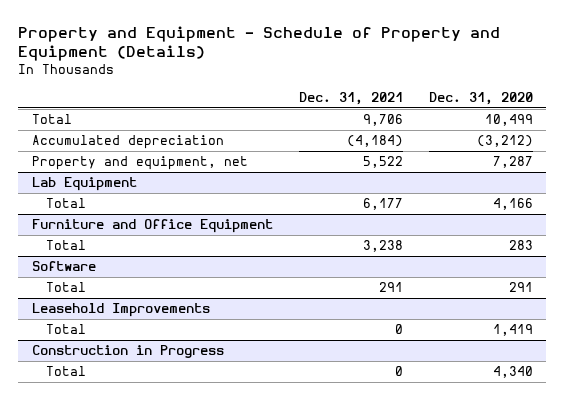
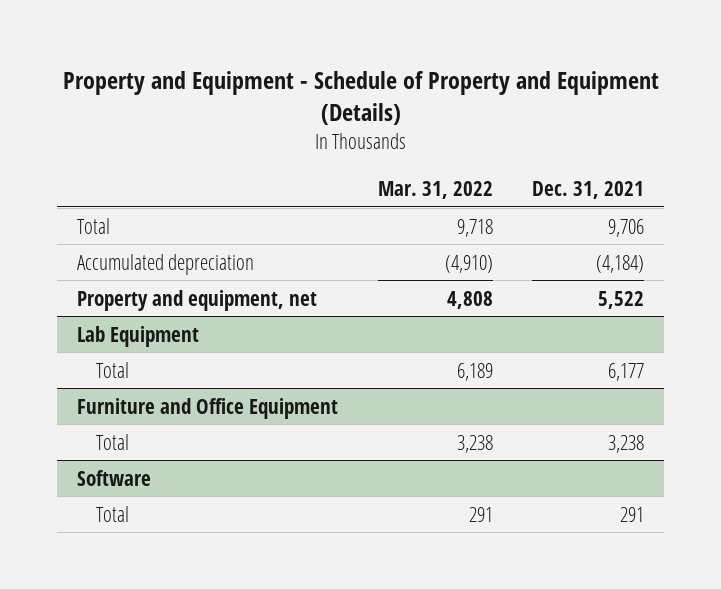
- | Dec. 31, 2021 | Dec. 31, 2020
+ | Mar. 31, 2022 | Dec. 31, 2021
- Leasehold Improvements
- Total | 0 | 1,419
- Construction in Progress
- Total | 0 | 4,340

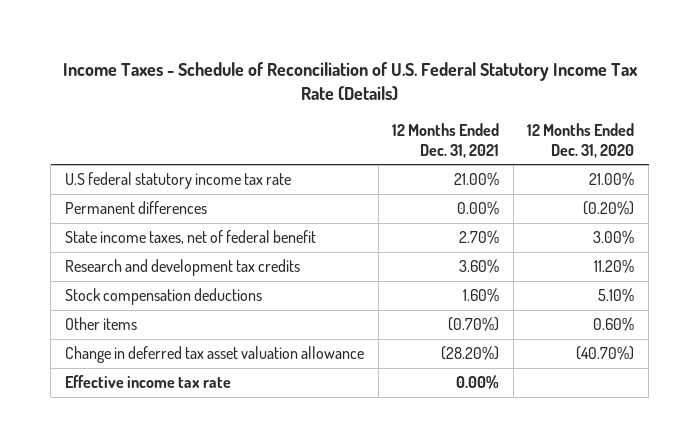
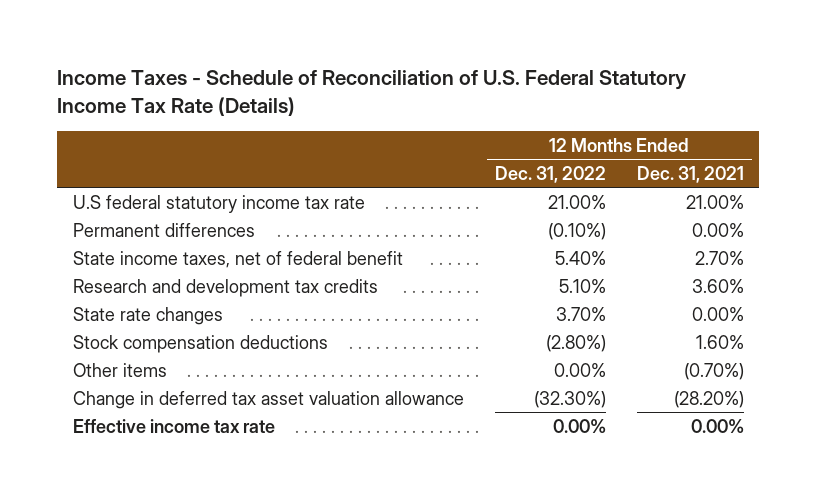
- | 12 Months Ended Dec. 31, 2021 | 12 Months Ended Dec. 31, 2020
+ | 12 Months Ended Dec. 31, 2022 | 12 Months Ended Dec. 31, 2021
+ State rate changes | 3.70% | 0.00%

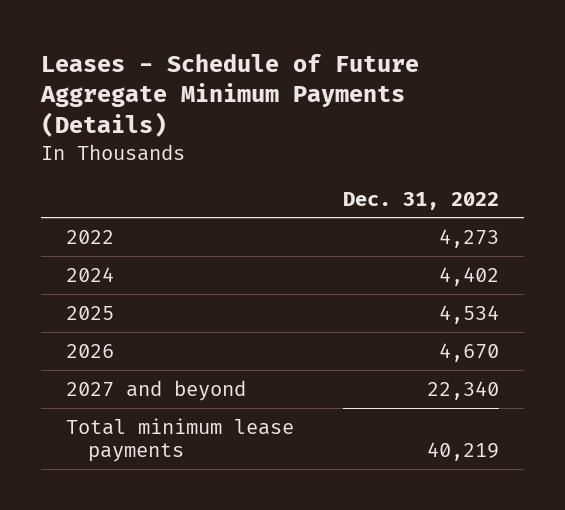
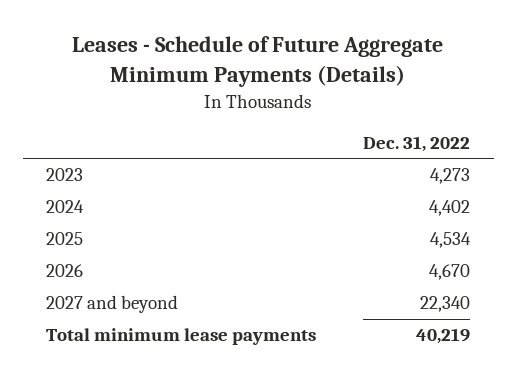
- 2022 | 4,273
+ 2023 | 4,273

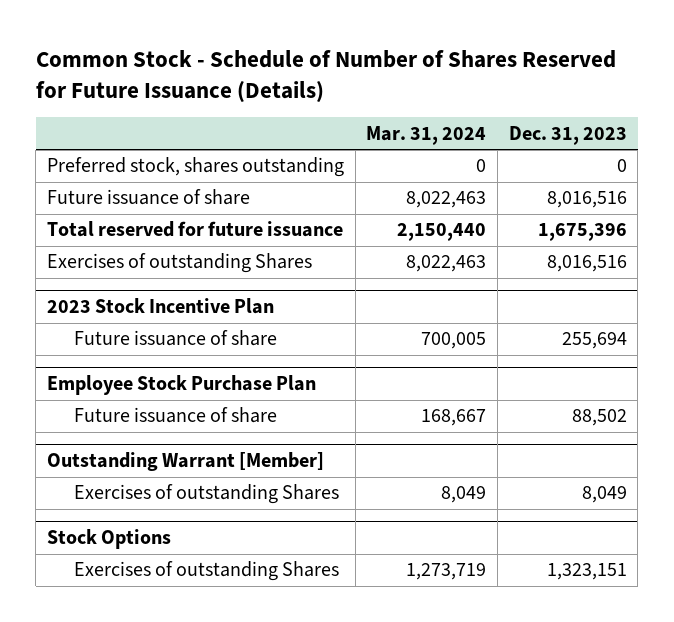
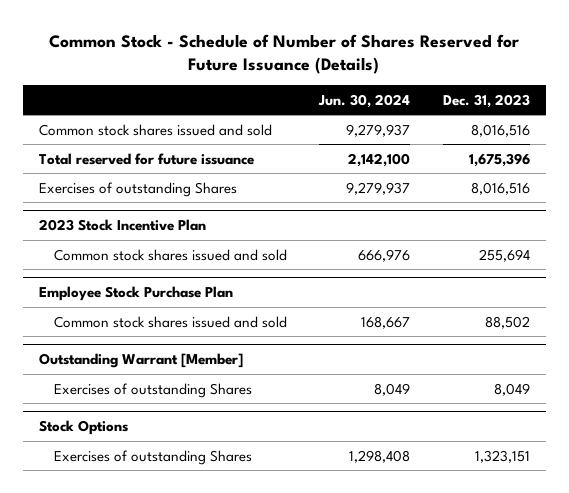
- | Mar. 31, 2024 | Dec. 31, 2023
+ | Jun. 30, 2024 | Dec. 31, 2023
- Preferred stock, shares outstanding | 0 | 0
- Future issuance of share | 8,022,463 | 8,016,516
+ Common stock shares issued and sold | 9,279,937 | 8,016,516
@ 2023 Stock Incentive Plan
- Future issuance of share | 700,005 | 255,694
+ Common stock shares issued and sold | 666,976 | 255,694
@ Employee Stock Purchase Plan
- Future issuance of share | 168,667 | 88,502
+ Common stock shares issued and sold | 168,667 | 88,502

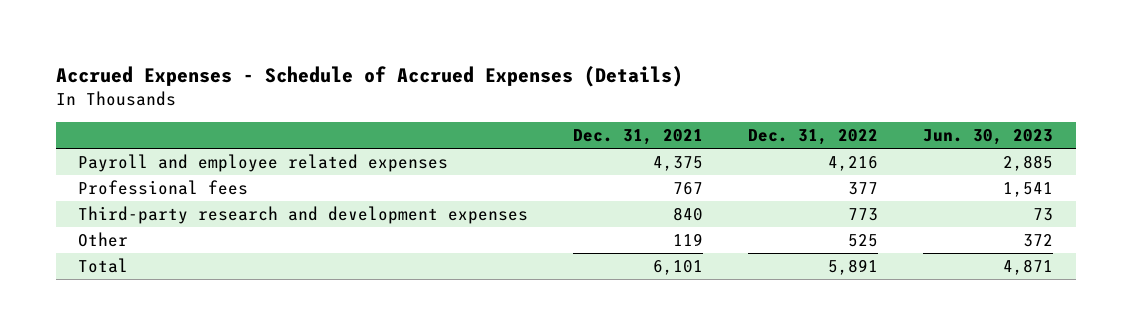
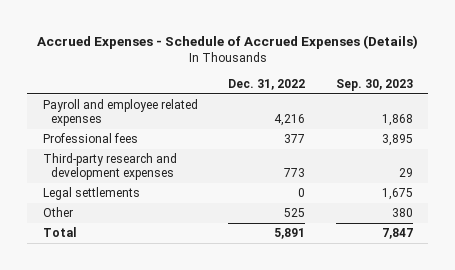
- | Dec. 31, 2021 | Dec. 31, 2022 | Jun. 30, 2023
+ | Dec. 31, 2022 | Sep. 30, 2023
+ Legal settlements | 0 | 1,675

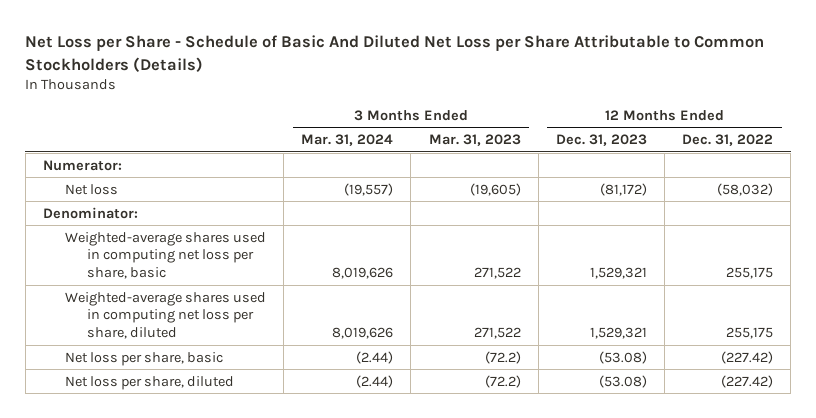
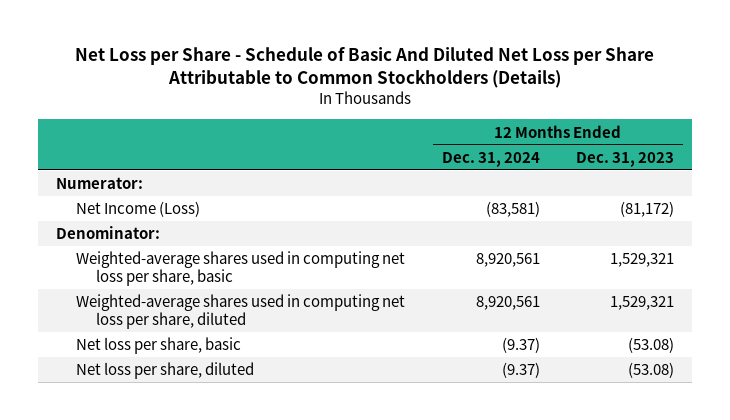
- | 3 Months Ended Mar. 31, 2024 | 3 Months Ended Mar. 31, 2023 | 12 Months Ended Dec. 31, 2023 | 12 Months Ended Dec. 31, 2022
+ | 12 Months Ended Dec. 31, 2024 | 12 Months Ended Dec. 31, 2023
- Net loss | (19,557) | (19,605) | (81,172) | (58,032)
+ Net Income (Loss) | (83,581) | (81,172)

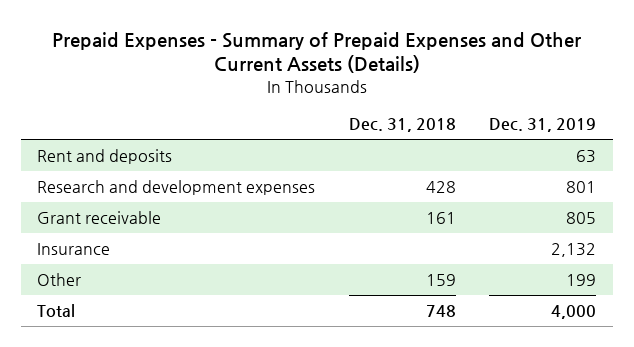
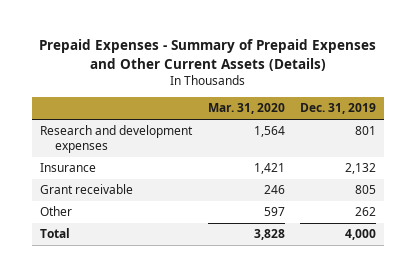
- | Dec. 31, 2018 | Dec. 31, 2019
+ | Mar. 31, 2020 | Dec. 31, 2019
- Rent and deposits | | 63
- Other | 159 | 199
moved down: Grant receivable | 246 | 805
+ Other | 597 | 262

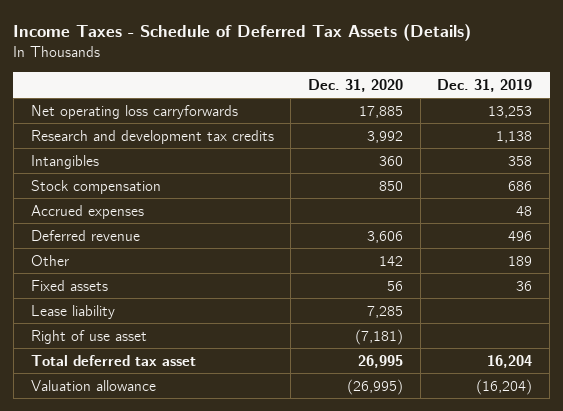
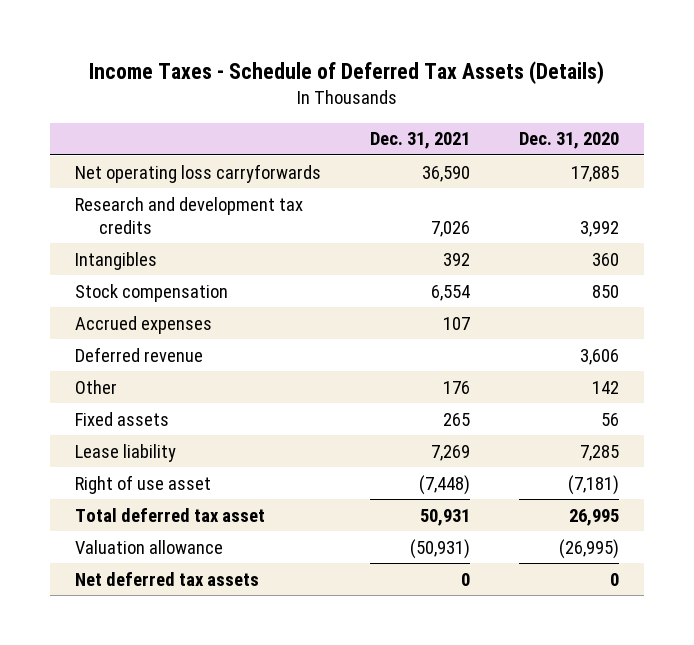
- | Dec. 31, 2020 | Dec. 31, 2019
+ | Dec. 31, 2021 | Dec. 31, 2020
+ Net deferred tax assets | 0 | 0

